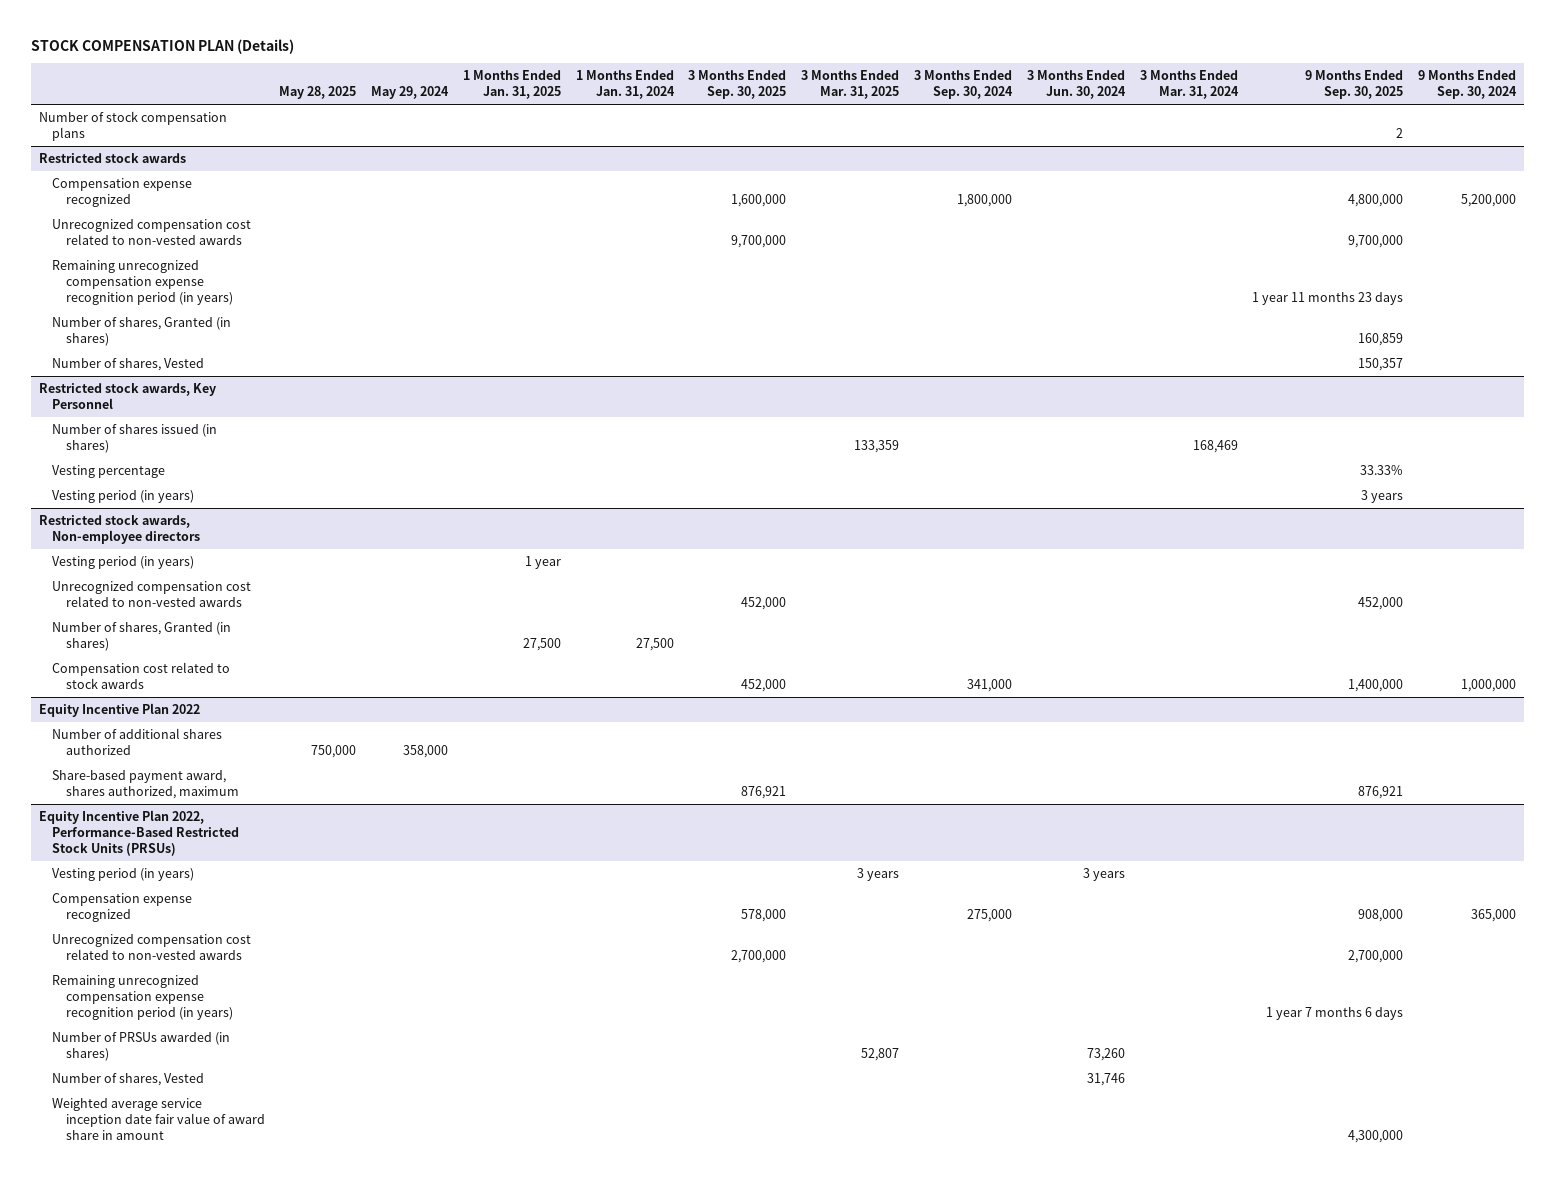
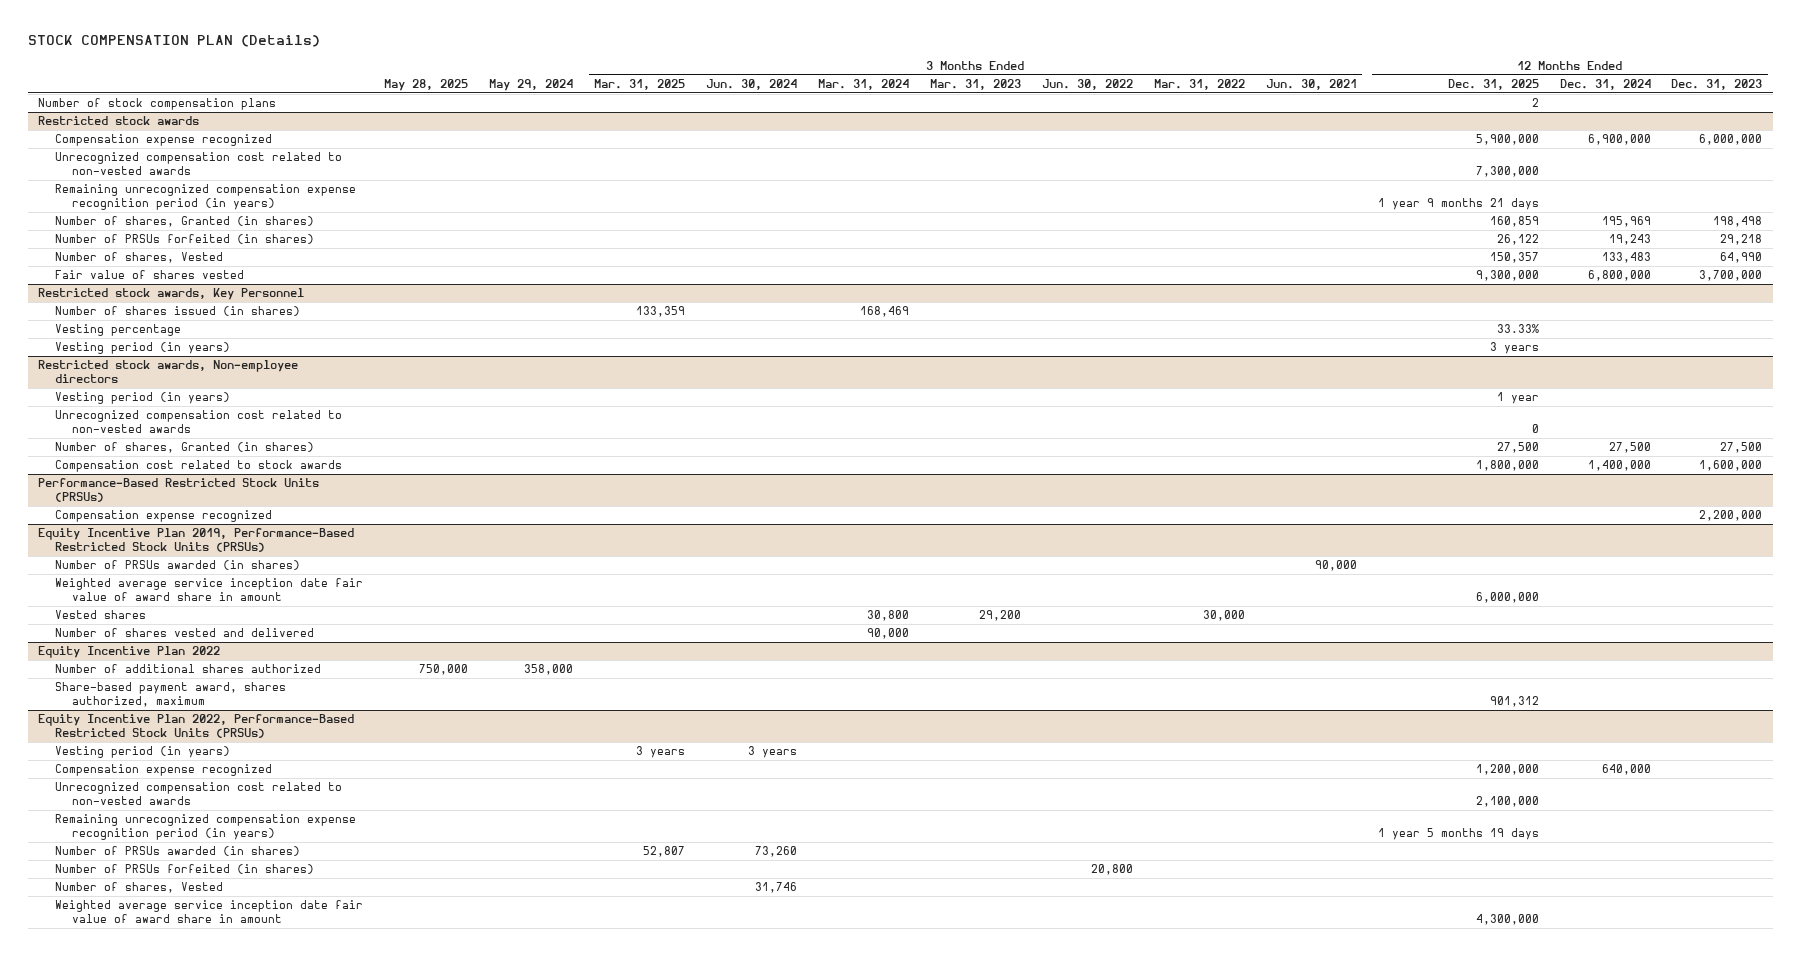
- | May 28, 2025 | May 29, 2024 | 1 Months Ended Jan. 31, 2025 | 1 Months Ended Jan. 31, 2024 | 3 Months Ended Sep. 30, 2025 | 3 Months Ended Mar. 31, 2025 | 3 Months Ended Sep. 30, 2024 | 3 Months Ended Jun. 30, 2024 | 3 Months Ended Mar. 31, 2024 | 9 Months Ended Sep. 30, 2025 | 9 Months Ended Sep. 30, 2024
+ | May 28, 2025 | May 29, 2024 | 3 Months Ended Mar. 31, 2025 | 3 Months Ended Jun. 30, 2024 | 3 Months Ended Mar. 31, 2024 | 3 Months Ended Mar. 31, 2023 | 3 Months Ended Jun. 30, 2022 | 3 Months Ended Mar. 31, 2022 | 3 Months Ended Jun. 30, 2021 | 12 Months Ended Dec. 31, 2025 | 12 Months Ended Dec. 31, 2024 | 12 Months Ended Dec. 31, 2023
@ Restricted stock awards
+ Number of PRSUs forfeited (in shares) | | | | | | | | | | 26,122 | 19,243 | 29,218
+ Fair value of shares vested | | | | | | | | | | 9,300,000 | 6,800,000 | 3,700,000
+ Performance-Based Restricted Stock Units (PRSUs)
+ Compensation expense recognized | | | | | | | | | | | | 2,200,000
+ Equity Incentive Plan 2019, Performance-Based Restricted Stock Units (PRSUs)
+ Number of PRSUs awarded (in shares) | | | | | | | | | 90,000 | | |
+ Weighted average service inception date fair value of award share in amount | | | | | | | | | | 6,000,000 | |
+ Vested shares | | | | | 30,800 | 29,200 | | 30,000 | | | |
+ Number of shares vested and delivered | | | | | 90,000 | | | | | | |
@ Equity Incentive Plan 2022, Performance-Based Restricted Stock Units (PRSUs)
+ Number of PRSUs forfeited (in shares) | | | | | | | 20,800 | | | | |

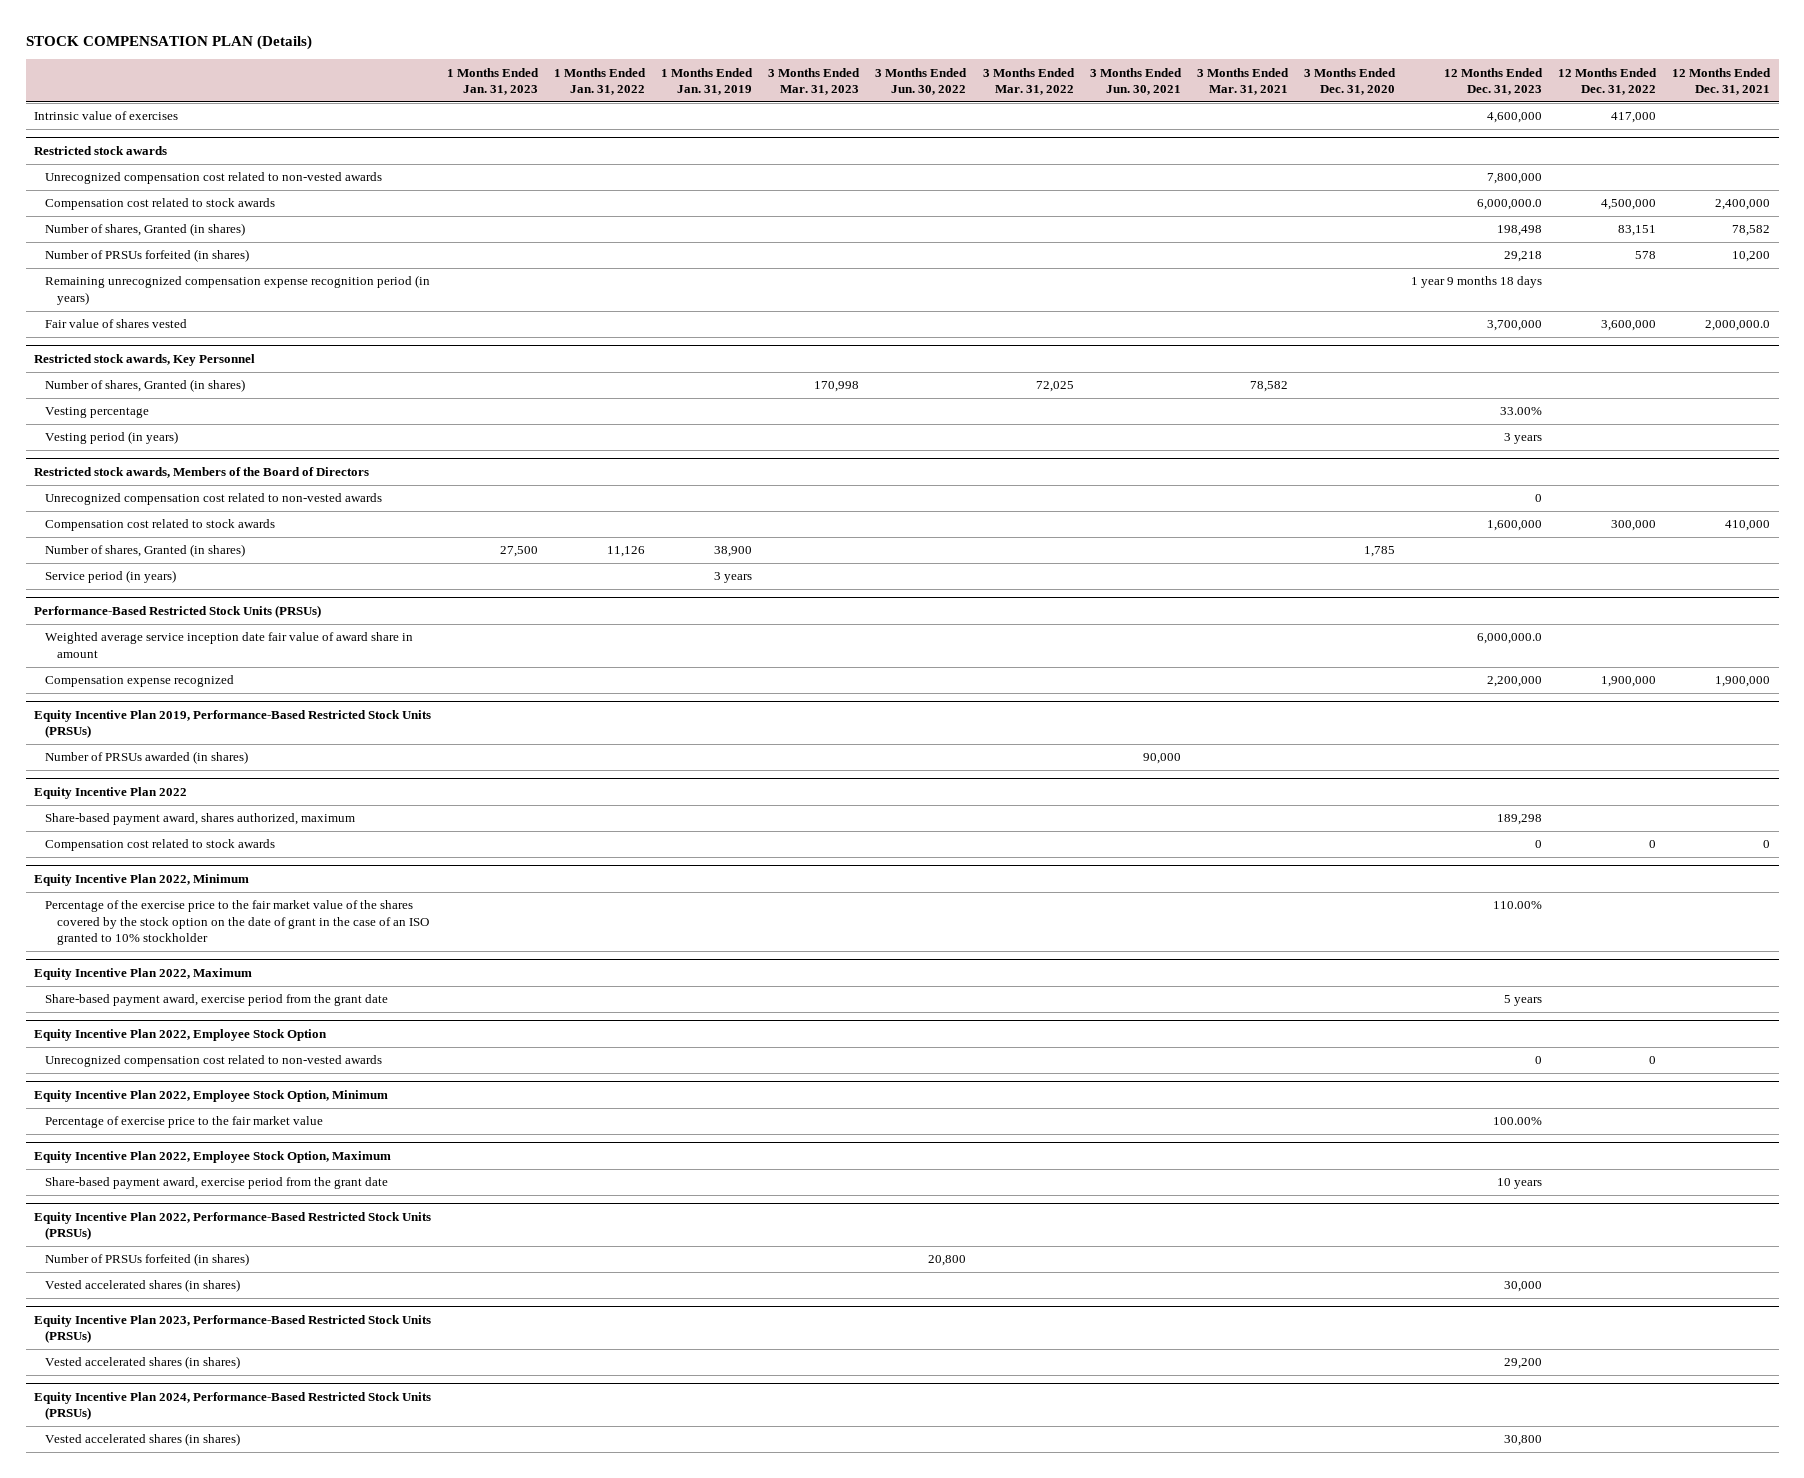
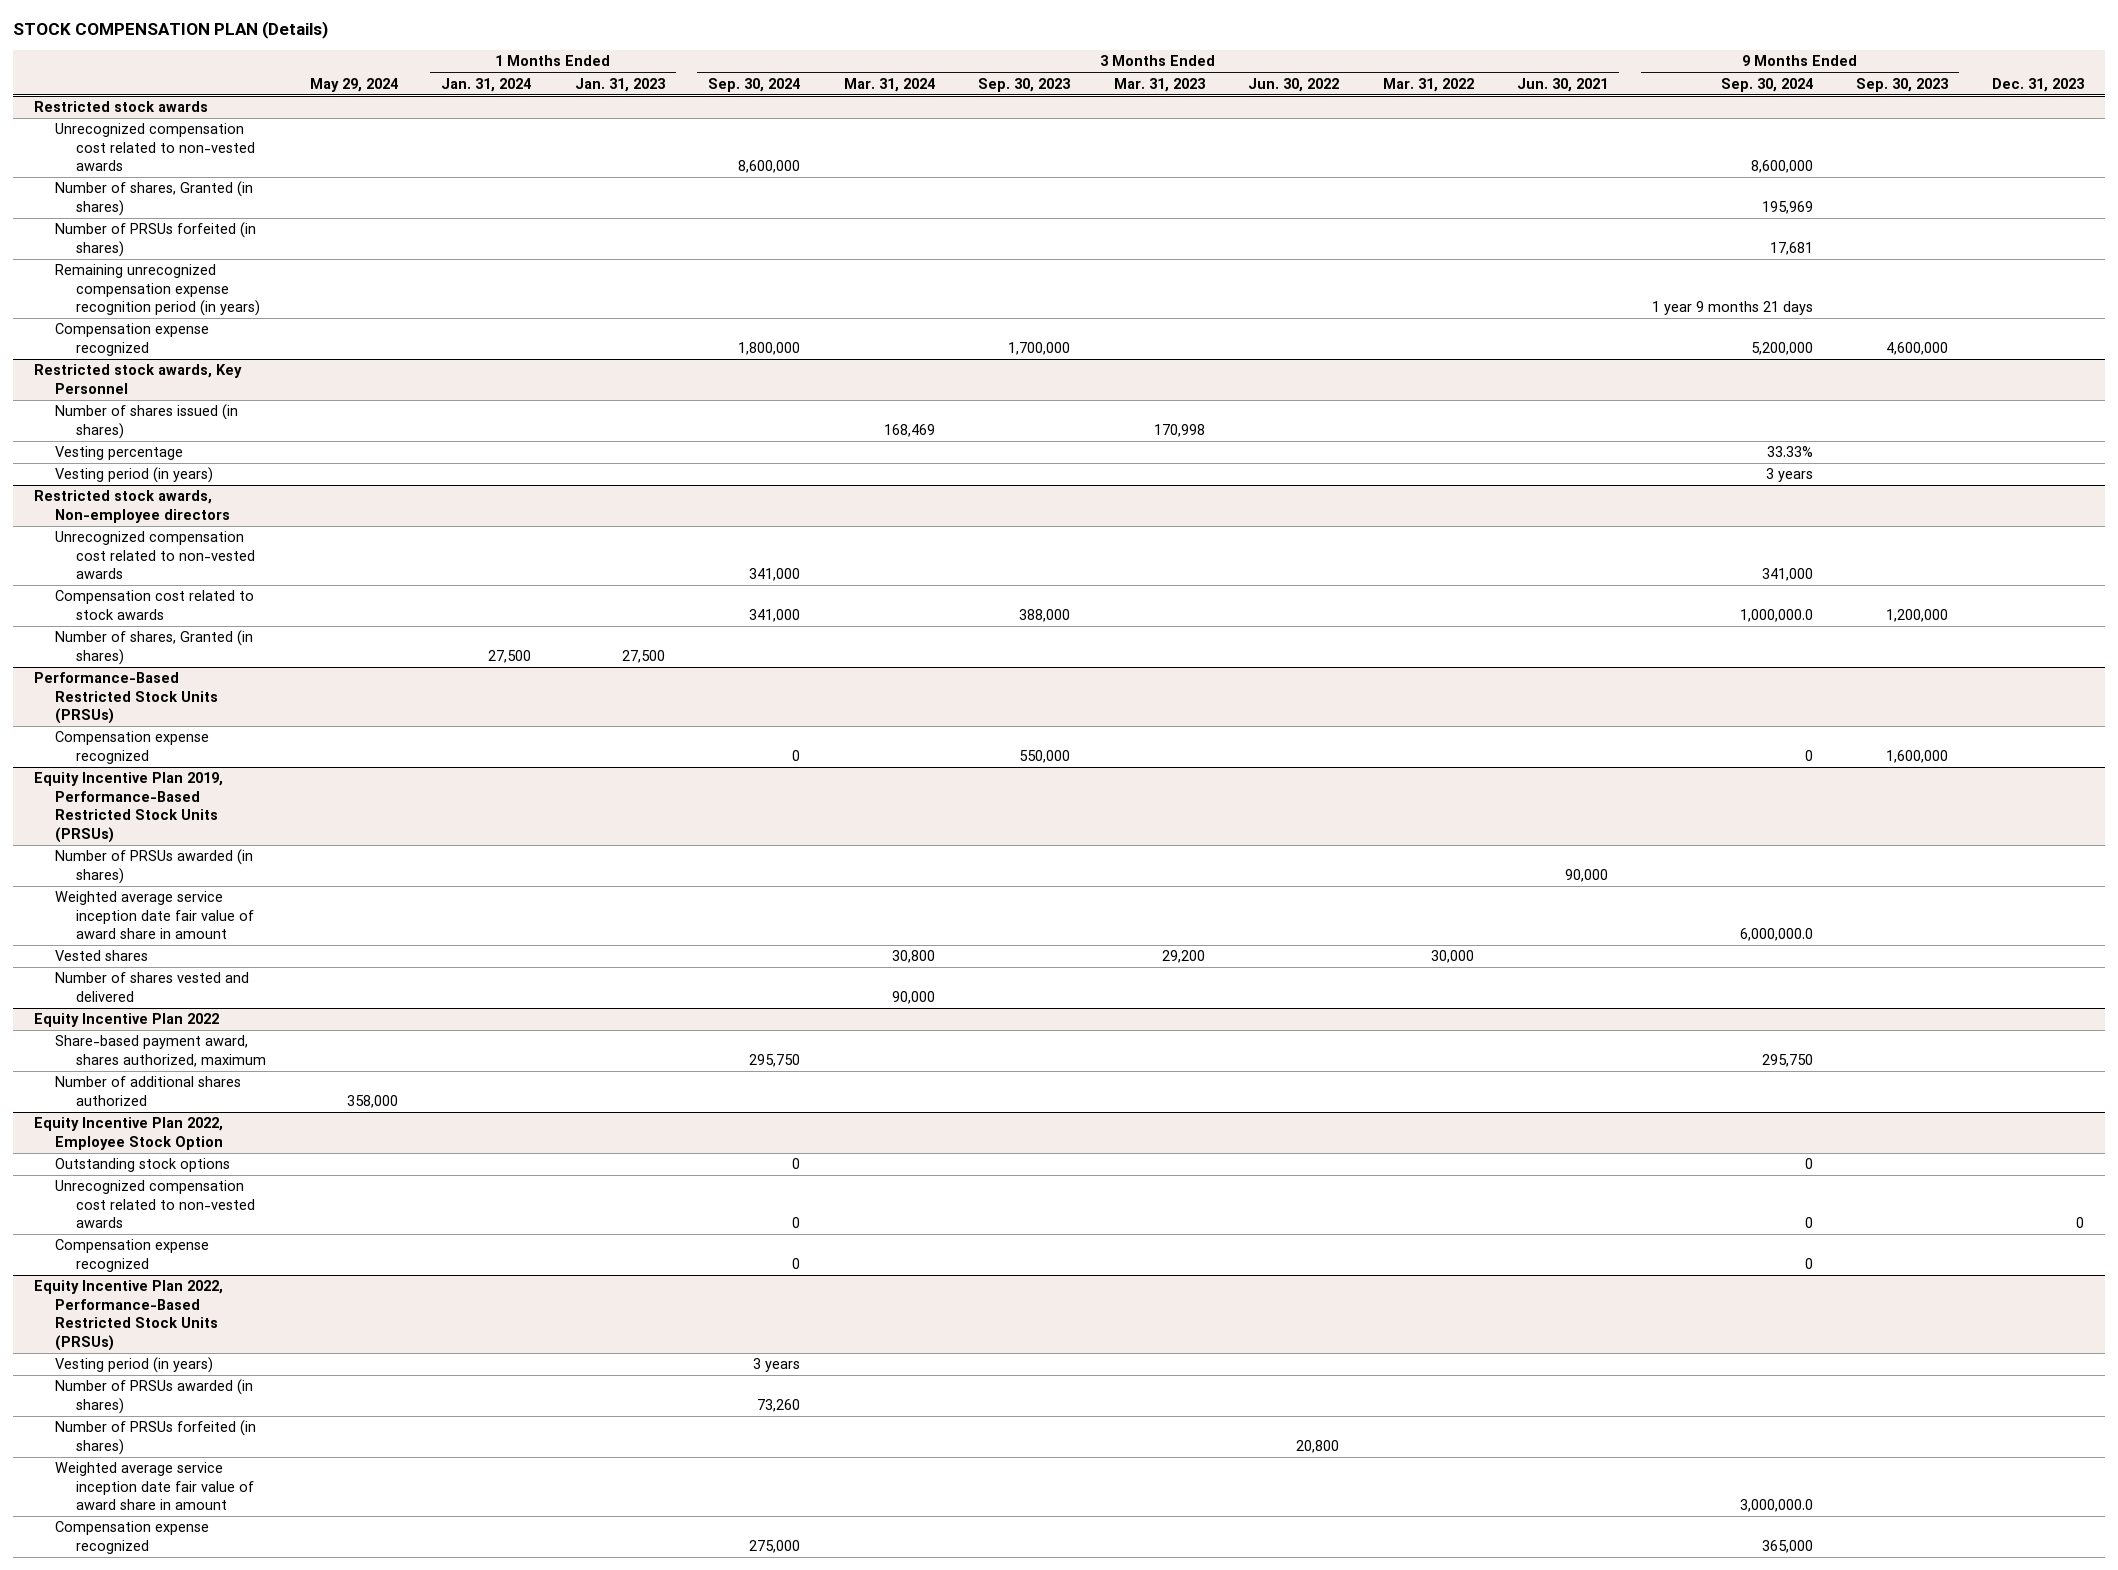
- | 1 Months Ended Jan. 31, 2023 | 1 Months Ended Jan. 31, 2022 | 1 Months Ended Jan. 31, 2019 | 3 Months Ended Mar. 31, 2023 | 3 Months Ended Jun. 30, 2022 | 3 Months Ended Mar. 31, 2022 | 3 Months Ended Jun. 30, 2021 | 3 Months Ended Mar. 31, 2021 | 3 Months Ended Dec. 31, 2020 | 12 Months Ended Dec. 31, 2023 | 12 Months Ended Dec. 31, 2022 | 12 Months Ended Dec. 31, 2021
+ | May 29, 2024 | 1 Months Ended Jan. 31, 2024 | 1 Months Ended Jan. 31, 2023 | 3 Months Ended Sep. 30, 2024 | 3 Months Ended Mar. 31, 2024 | 3 Months Ended Sep. 30, 2023 | 3 Months Ended Mar. 31, 2023 | 3 Months Ended Jun. 30, 2022 | 3 Months Ended Mar. 31, 2022 | 3 Months Ended Jun. 30, 2021 | 9 Months Ended Sep. 30, 2024 | 9 Months Ended Sep. 30, 2023 | Dec. 31, 2023
- Intrinsic value of exercises | | | | | | | | | | 4,600,000 | 417,000 |
@ Restricted stock awards
- Compensation cost related to stock awards | | | | | | | | | | 6,000,000.0 | 4,500,000 | 2,400,000
- Fair value of shares vested | | | | | | | | | | 3,700,000 | 3,600,000 | 2,000,000.0
+ Compensation expense recognized | | | | 1,800,000 | | 1,700,000 | | | | | 5,200,000 | 4,600,000 |
@ Restricted stock awards, Key Personnel
- Number of shares, Granted (in shares) | | | | 170,998 | | 72,025 | | 78,582 | | | |
+ Number of shares issued (in shares) | | | | | 168,469 | | 170,998 | | | | | |
- Restricted stock awards, Members of the Board of Directors
+ Restricted stock awards, Non-employee directors
- Service period (in years) | | | 3 years | | | | | | | | |
@ Performance-Based Restricted Stock Units (PRSUs)
- Weighted average service inception date fair value of award share in amount | | | | | | | | | | 6,000,000.0 | |
@ Equity Incentive Plan 2019, Performance-Based Restricted Stock Units (PRSUs)
+ Weighted average service inception date fair value of award share in amount | | | | | | | | | | | 6,000,000.0 | |
+ Vested shares | | | | | 30,800 | | 29,200 | | 30,000 | | | |
+ Number of shares vested and delivered | | | | | 90,000 | | | | | | | |
@ Equity Incentive Plan 2022
- Compensation cost related to stock awards | | | | | | | | | | 0 | 0 | 0
- Equity Incentive Plan 2022, Minimum
- Percentage of the exercise price to the fair market value of the shares covered by the stock option on the date of grant in the case of an ISO granted to 10% stockholder | | | | | | | | | | 110.00% | |
- Equity Incentive Plan 2022, Maximum
- Share-based payment award, exercise period from the grant date | | | | | | | | | | 5 years | |
@ Equity Incentive Plan 2022
+ Number of additional shares authorized | 358,000 | | | | | | | | | | | |
@ Equity Incentive Plan 2022, Employee Stock Option
+ Outstanding stock options | | | | 0 | | | | | | | 0 | |
- Equity Incentive Plan 2022, Employee Stock Option, Minimum
- Percentage of exercise price to the fair market value | | | | | | | | | | 100.00% | |
- Equity Incentive Plan 2022, Employee Stock Option, Maximum
- Share-based payment award, exercise period from the grant date | | | | | | | | | | 10 years | |
@ Equity Incentive Plan 2022, Employee Stock Option
+ Compensation expense recognized | | | | 0 | | | | | | | 0 | |
@ Equity Incentive Plan 2022, Performance-Based Restricted Stock Units (PRSUs)
+ Vesting period (in years) | | | | 3 years | | | | | | | | |
+ Number of PRSUs awarded (in shares) | | | | 73,260 | | | | | | | | |
- Vested accelerated shares (in shares) | | | | | | | | | | 30,000 | |
- Equity Incentive Plan 2023, Performance-Based Restricted Stock Units (PRSUs)
- Vested accelerated shares (in shares) | | | | | | | | | | 29,200 | |
- Equity Incentive Plan 2024, Performance-Based Restricted Stock Units (PRSUs)
- Vested accelerated shares (in shares) | | | | | | | | | | 30,800 | |
@ Equity Incentive Plan 2022, Performance-Based Restricted Stock Units (PRSUs)
+ Weighted average service inception date fair value of award share in amount | | | | | | | | | | | 3,000,000.0 | |
+ Compensation expense recognized | | | | 275,000 | | | | | | | 365,000 | |

